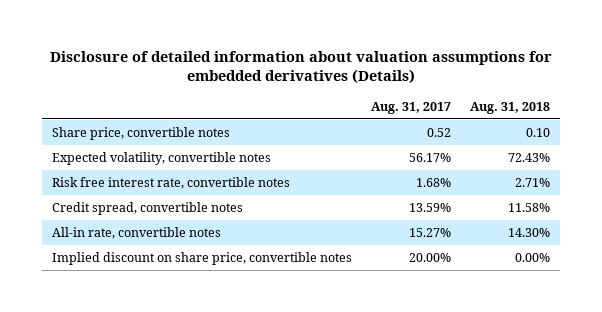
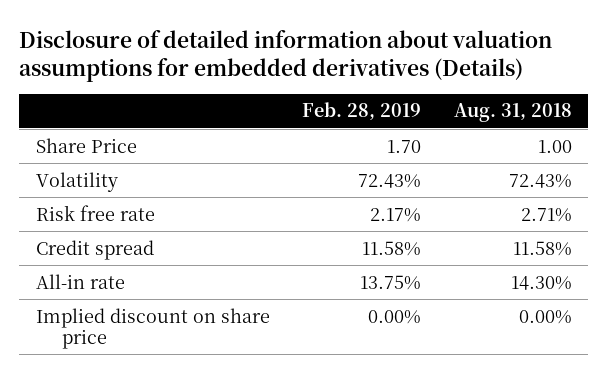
- | Aug. 31, 2017 | Aug. 31, 2018
+ | Feb. 28, 2019 | Aug. 31, 2018
- Share price, convertible notes | 0.52 | 0.10
- Expected volatility, convertible notes | 56.17% | 72.43%
- Risk free interest rate, convertible notes | 1.68% | 2.71%
- Credit spread, convertible notes | 13.59% | 11.58%
- All-in rate, convertible notes | 15.27% | 14.30%
- Implied discount on share price, convertible notes | 20.00% | 0.00%
+ Share Price | 1.70 | 1.00
+ Volatility | 72.43% | 72.43%
+ Risk free rate | 2.17% | 2.71%
+ Credit spread | 11.58% | 11.58%
+ All-in rate | 13.75% | 14.30%
+ Implied discount on share price | 0.00% | 0.00%

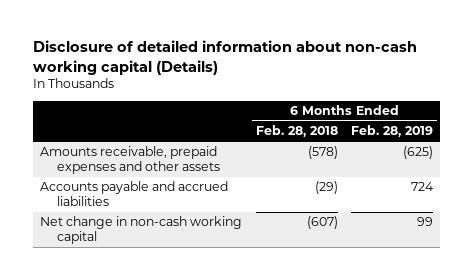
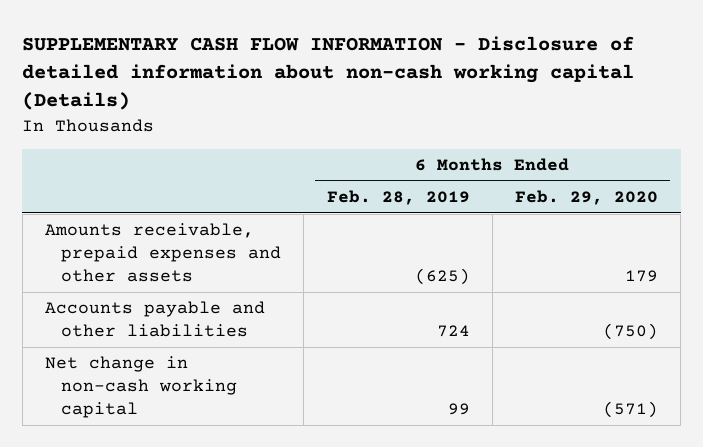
- Disclosure of detailed information about non-cash working capital (Details)
+ SUPPLEMENTARY CASH FLOW INFORMATION - Disclosure of detailed information about non-cash working capital (Details)
- | 6 Months Ended Feb. 28, 2018 | 6 Months Ended Feb. 28, 2019
+ | 6 Months Ended Feb. 28, 2019 | 6 Months Ended Feb. 29, 2020
- Accounts payable and accrued liabilities | (29) | 724
+ Accounts payable and other liabilities | 724 | (750)

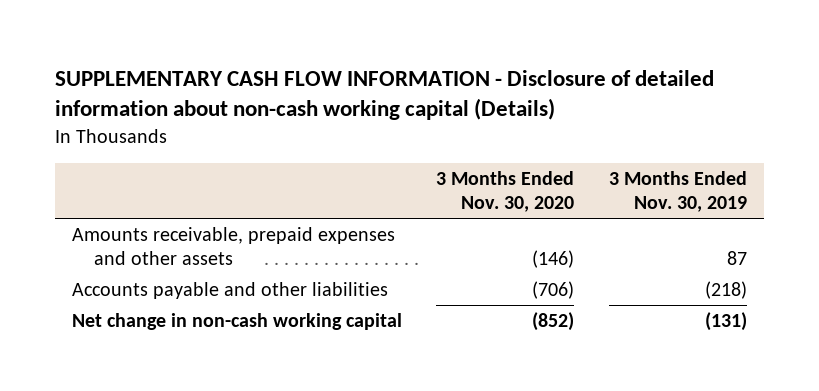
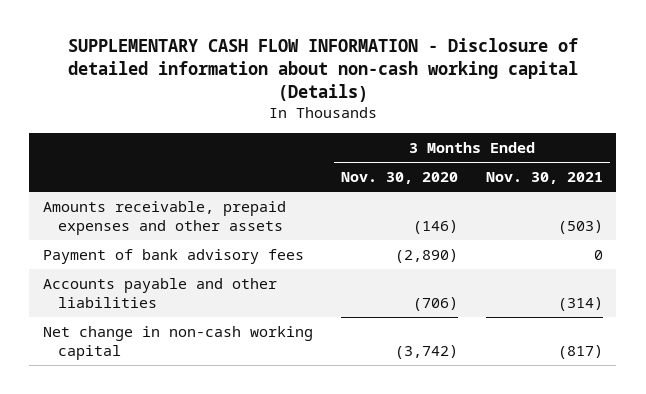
- | 3 Months Ended Nov. 30, 2020 | 3 Months Ended Nov. 30, 2019
+ | 3 Months Ended Nov. 30, 2020 | 3 Months Ended Nov. 30, 2021
+ Payment of bank advisory fees | (2,890) | 0
- Net change in non-cash working capital | (852) | (131)
+ Net change in non-cash working capital | (3,742) | (817)

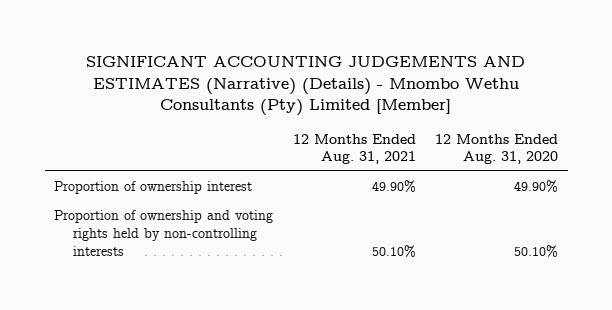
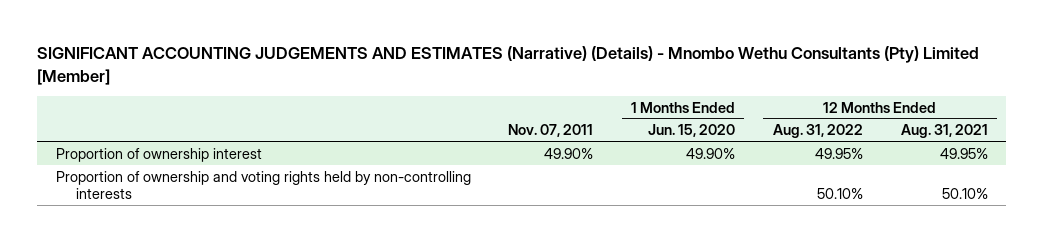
- | 12 Months Ended Aug. 31, 2021 | 12 Months Ended Aug. 31, 2020
+ | Nov. 07, 2011 | 1 Months Ended Jun. 15, 2020 | 12 Months Ended Aug. 31, 2022 | 12 Months Ended Aug. 31, 2021
- Proportion of ownership interest | 49.90% | 49.90%
+ Proportion of ownership interest | 49.90% | 49.90% | 49.95% | 49.95%

